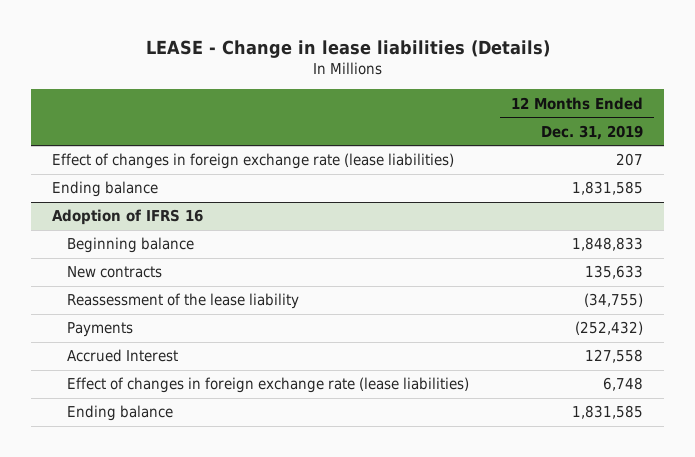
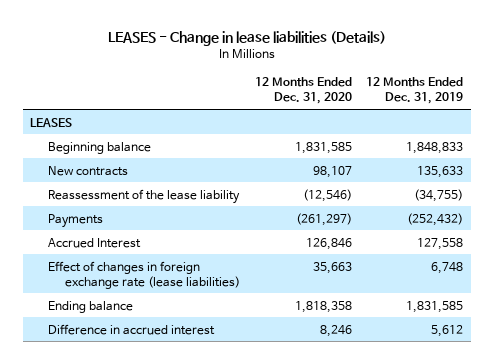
- LEASE - Change in lease liabilities (Details)
+ LEASES - Change in lease liabilities (Details)
- | 12 Months Ended Dec. 31, 2019
+ | 12 Months Ended Dec. 31, 2020 | 12 Months Ended Dec. 31, 2019
- Effect of changes in foreign exchange rate (lease liabilities) | 207
- Ending balance | 1,831,585
- Adoption of IFRS 16
+ LEASES
+ Difference in accrued interest | 8,246 | 5,612

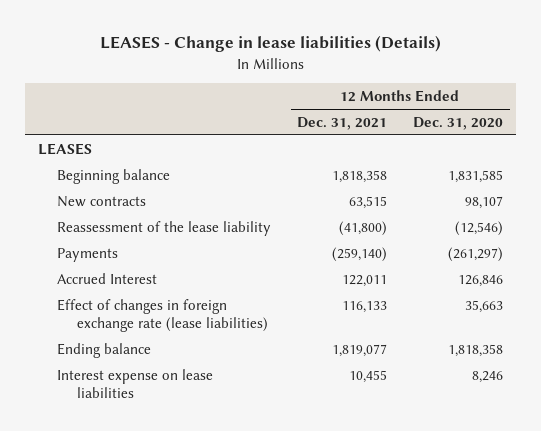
- | 12 Months Ended Dec. 31, 2020 | 12 Months Ended Dec. 31, 2019
+ | 12 Months Ended Dec. 31, 2021 | 12 Months Ended Dec. 31, 2020
- Difference in accrued interest | 8,246 | 5,612
+ Interest expense on lease liabilities | 10,455 | 8,246

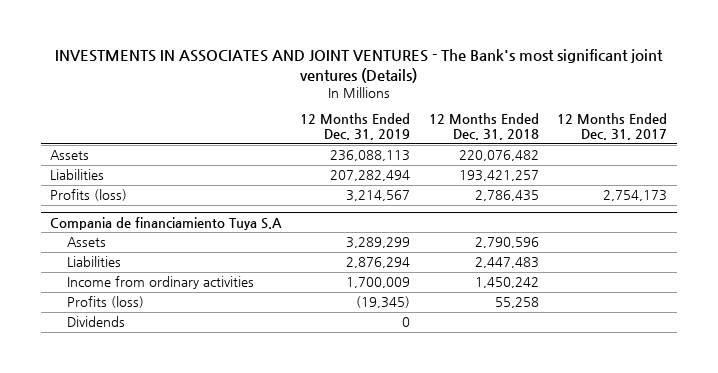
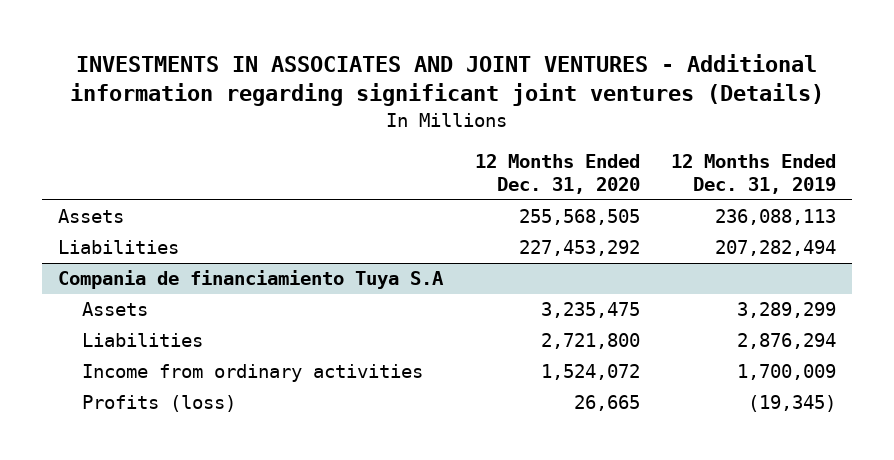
- INVESTMENTS IN ASSOCIATES AND JOINT VENTURES - The Bank's most significant joint ventures (Details)
+ INVESTMENTS IN ASSOCIATES AND JOINT VENTURES - Additional information regarding significant joint ventures (Details)
- | 12 Months Ended Dec. 31, 2019 | 12 Months Ended Dec. 31, 2018 | 12 Months Ended Dec. 31, 2017
+ | 12 Months Ended Dec. 31, 2020 | 12 Months Ended Dec. 31, 2019
- Profits (loss) | 3,214,567 | 2,786,435 | 2,754,173
@ Compania de financiamiento Tuya S.A
- Dividends | 0 | |

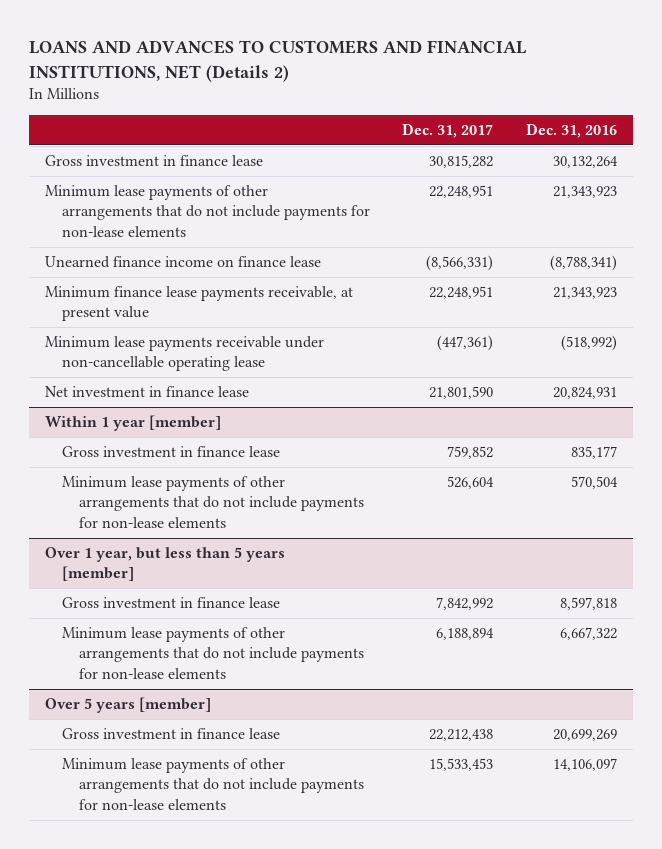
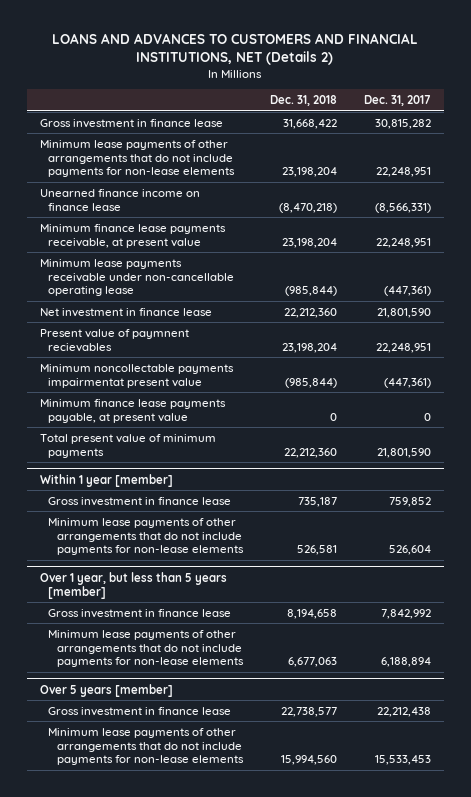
- | Dec. 31, 2017 | Dec. 31, 2016
+ | Dec. 31, 2018 | Dec. 31, 2017
+ Present value of paymnent recievables | 23,198,204 | 22,248,951
+ Minimum noncollectable payments impairmentat present value | (985,844) | (447,361)
+ Minimum finance lease payments payable, at present value | 0 | 0
+ Total present value of minimum payments | 22,212,360 | 21,801,590

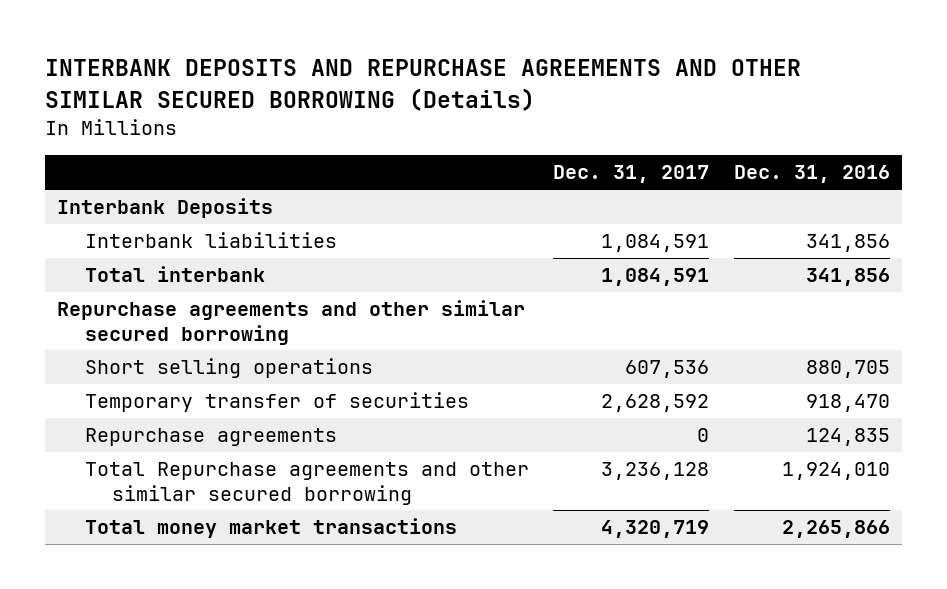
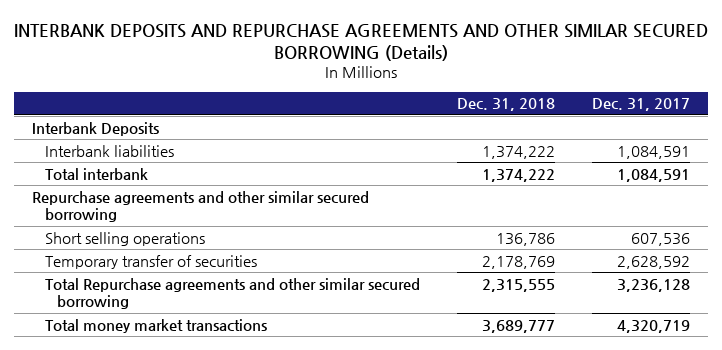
- | Dec. 31, 2017 | Dec. 31, 2016
+ | Dec. 31, 2018 | Dec. 31, 2017
- Repurchase agreements | 0 | 124,835

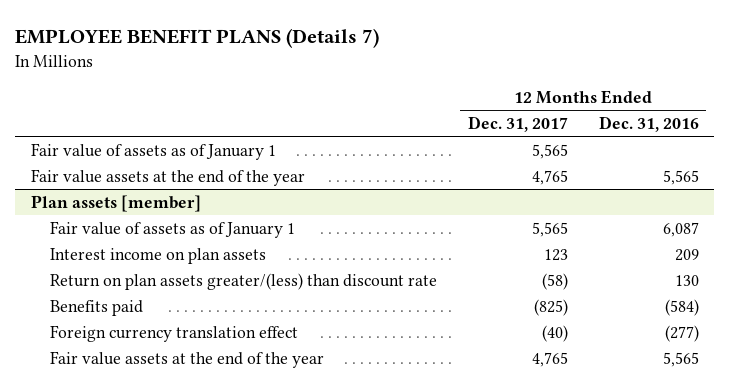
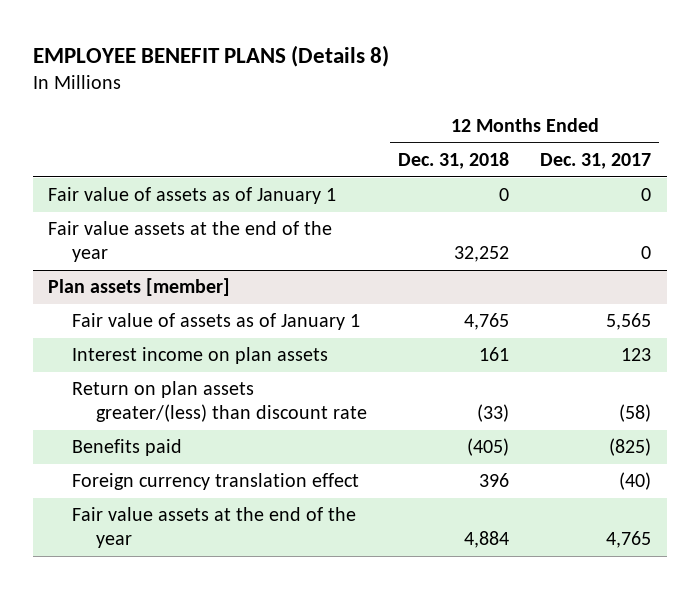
- EMPLOYEE BENEFIT PLANS (Details 7)
+ EMPLOYEE BENEFIT PLANS (Details 8)
- | 12 Months Ended Dec. 31, 2017 | 12 Months Ended Dec. 31, 2016
+ | 12 Months Ended Dec. 31, 2018 | 12 Months Ended Dec. 31, 2017
- Fair value of assets as of January 1 | 5,565 |
- Fair value assets at the end of the year | 4,765 | 5,565
+ Fair value of assets as of January 1 | 0 | 0
+ Fair value assets at the end of the year | 32,252 | 0

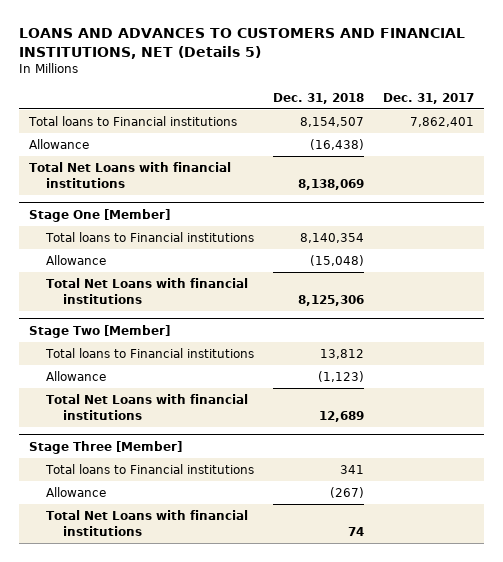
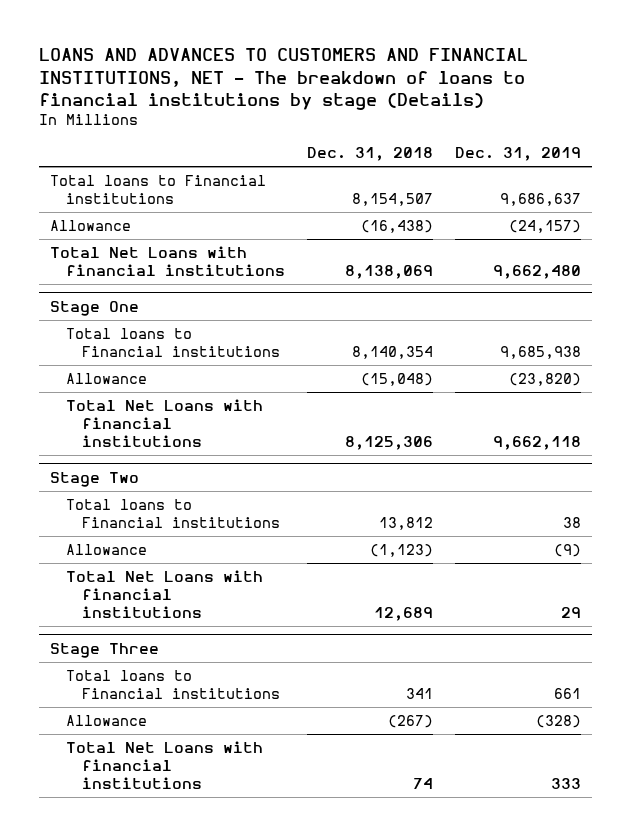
- LOANS AND ADVANCES TO CUSTOMERS AND FINANCIAL INSTITUTIONS, NET (Details 5)
+ LOANS AND ADVANCES TO CUSTOMERS AND FINANCIAL INSTITUTIONS, NET - The breakdown of loans to financial institutions by stage (Details)
- | Dec. 31, 2018 | Dec. 31, 2017
+ | Dec. 31, 2018 | Dec. 31, 2019
- Stage One [Member]
+ Stage One
- Stage Two [Member]
+ Stage Two
- Stage Three [Member]
+ Stage Three

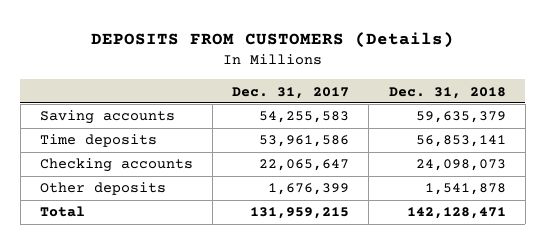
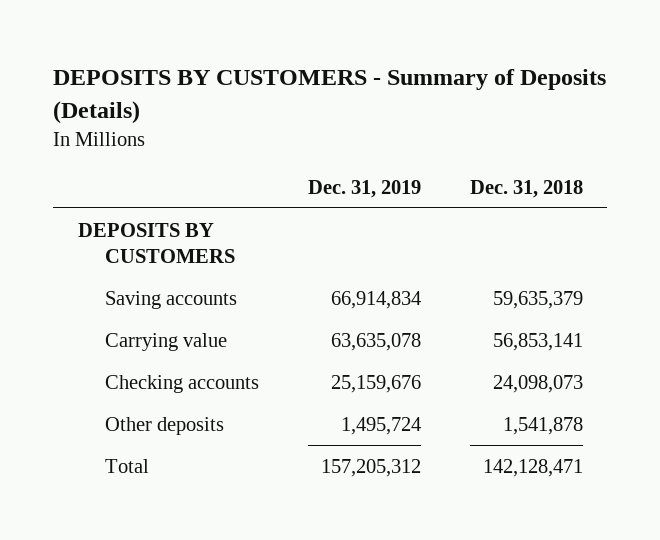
- DEPOSITS FROM CUSTOMERS (Details)
+ DEPOSITS BY CUSTOMERS - Summary of Deposits (Details)
- | Dec. 31, 2017 | Dec. 31, 2018
+ | Dec. 31, 2019 | Dec. 31, 2018
+ DEPOSITS BY CUSTOMERS
- Time deposits | 53,961,586 | 56,853,141
+ Carrying value | 63,635,078 | 56,853,141

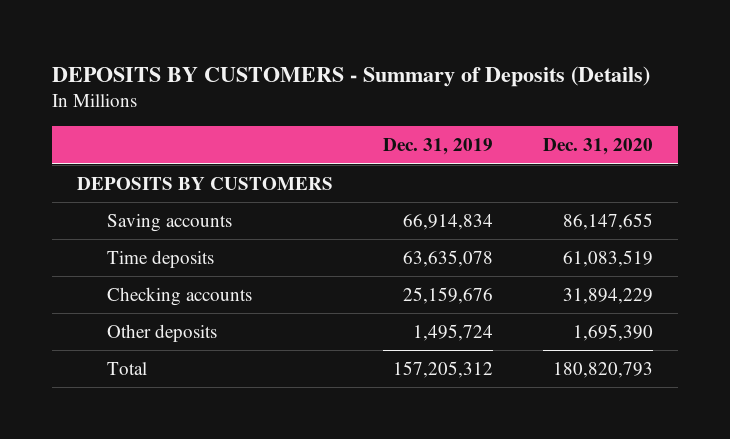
- | Dec. 31, 2019 | Dec. 31, 2018
+ | Dec. 31, 2019 | Dec. 31, 2020
- Carrying value | 63,635,078 | 56,853,141
+ Time deposits | 63,635,078 | 61,083,519

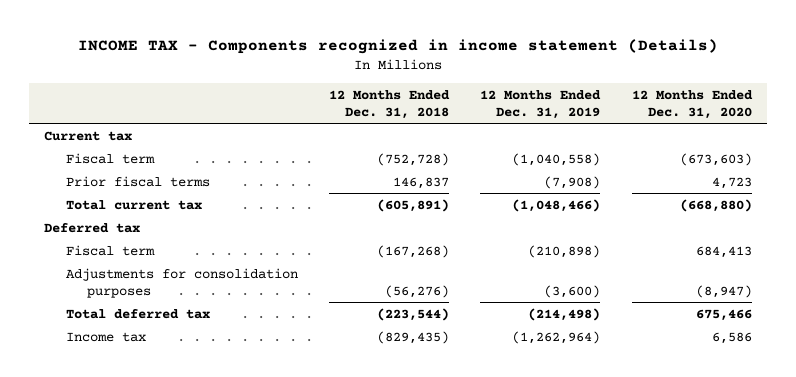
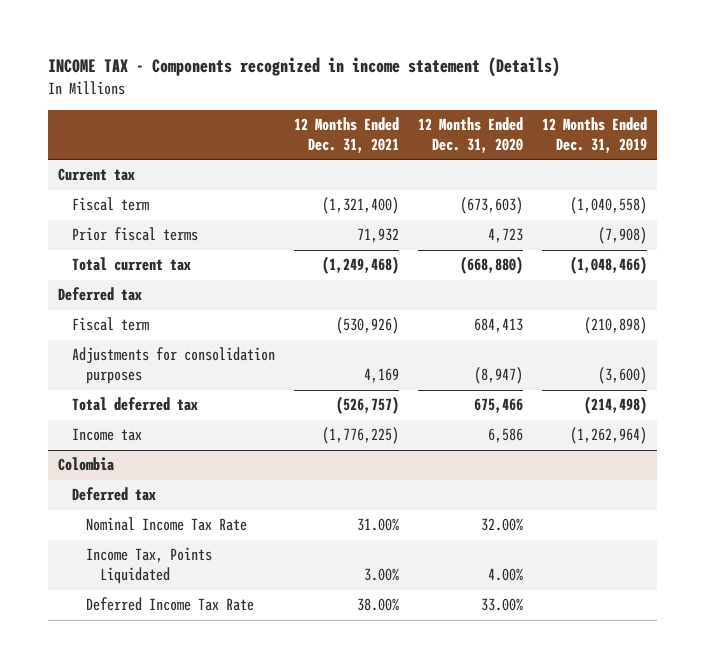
- | 12 Months Ended Dec. 31, 2018 | 12 Months Ended Dec. 31, 2019 | 12 Months Ended Dec. 31, 2020
+ | 12 Months Ended Dec. 31, 2021 | 12 Months Ended Dec. 31, 2020 | 12 Months Ended Dec. 31, 2019
+ Colombia
+ Deferred tax
+ Nominal Income Tax Rate | 31.00% | 32.00% |
+ Income Tax, Points Liquidated | 3.00% | 4.00% |
+ Deferred Income Tax Rate | 38.00% | 33.00% |

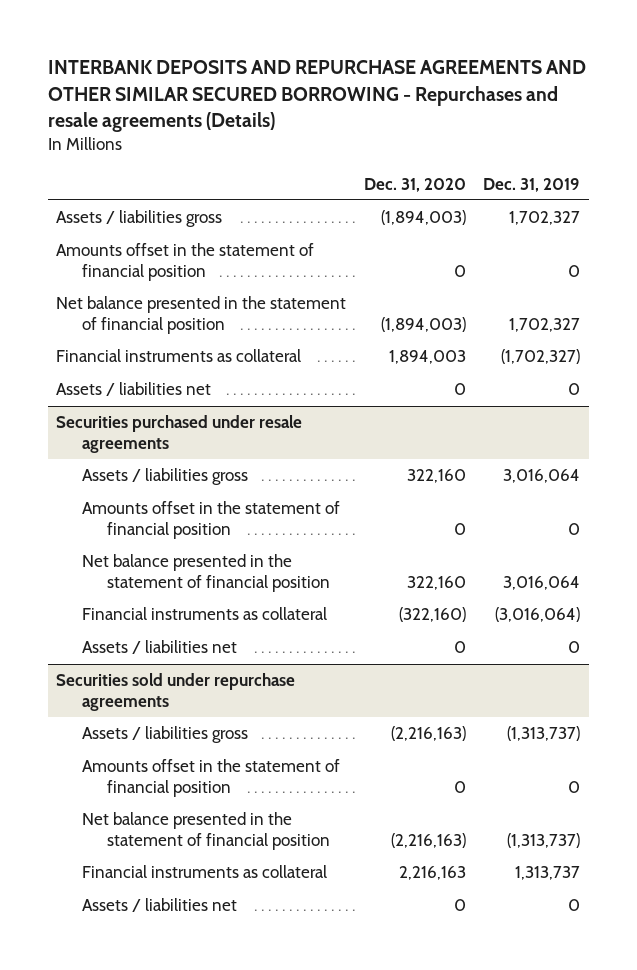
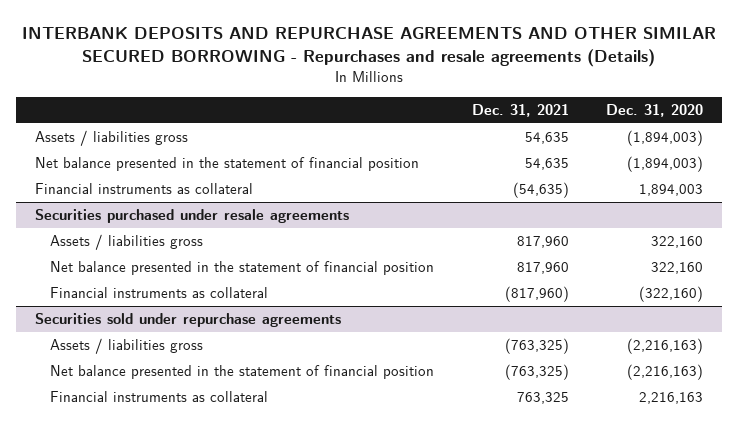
- | Dec. 31, 2020 | Dec. 31, 2019
+ | Dec. 31, 2021 | Dec. 31, 2020
- Amounts offset in the statement of financial position | 0 | 0
- Assets / liabilities net | 0 | 0
@ Securities purchased under resale agreements
- Amounts offset in the statement of financial position | 0 | 0
- Assets / liabilities net | 0 | 0
@ Securities sold under repurchase agreements
- Amounts offset in the statement of financial position | 0 | 0
- Assets / liabilities net | 0 | 0

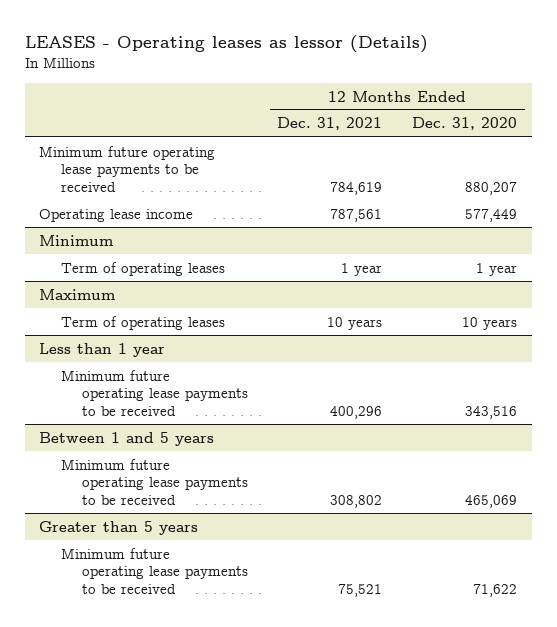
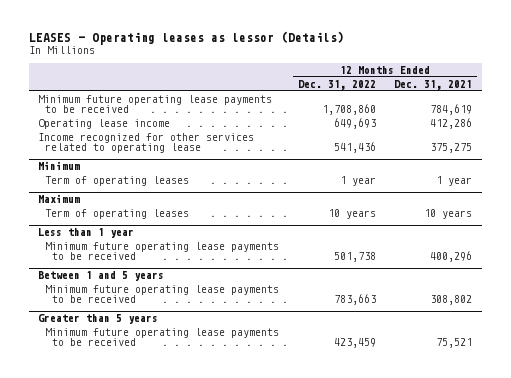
- | 12 Months Ended Dec. 31, 2021 | 12 Months Ended Dec. 31, 2020
+ | 12 Months Ended Dec. 31, 2022 | 12 Months Ended Dec. 31, 2021
- Operating lease income | 787,561 | 577,449
+ Operating lease income | 649,693 | 412,286
+ Income recognized for other services related to operating lease | 541,436 | 375,275

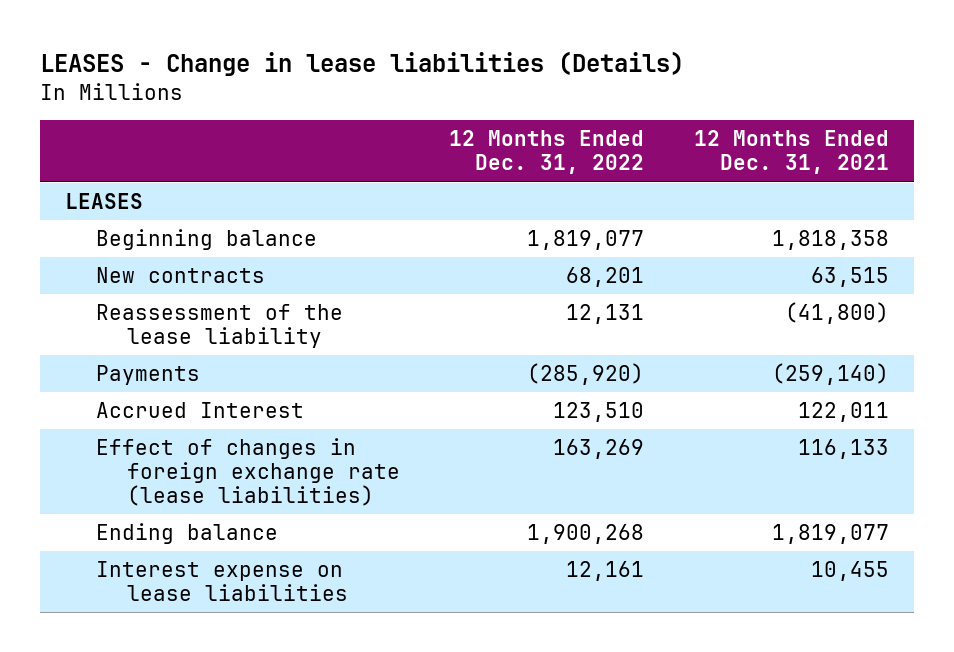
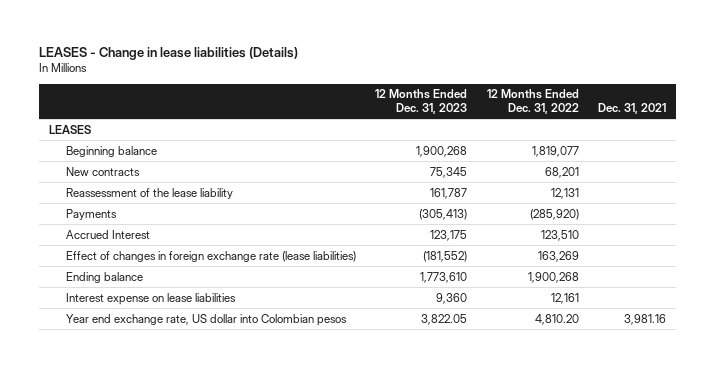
- | 12 Months Ended Dec. 31, 2022 | 12 Months Ended Dec. 31, 2021
+ | 12 Months Ended Dec. 31, 2023 | 12 Months Ended Dec. 31, 2022 | Dec. 31, 2021
+ Year end exchange rate, US dollar into Colombian pesos | 3,822.05 | 4,810.20 | 3,981.16

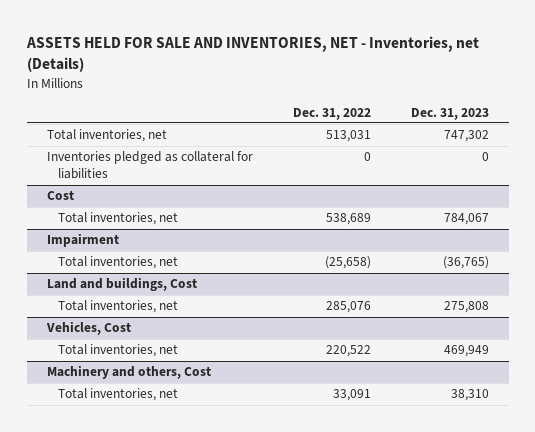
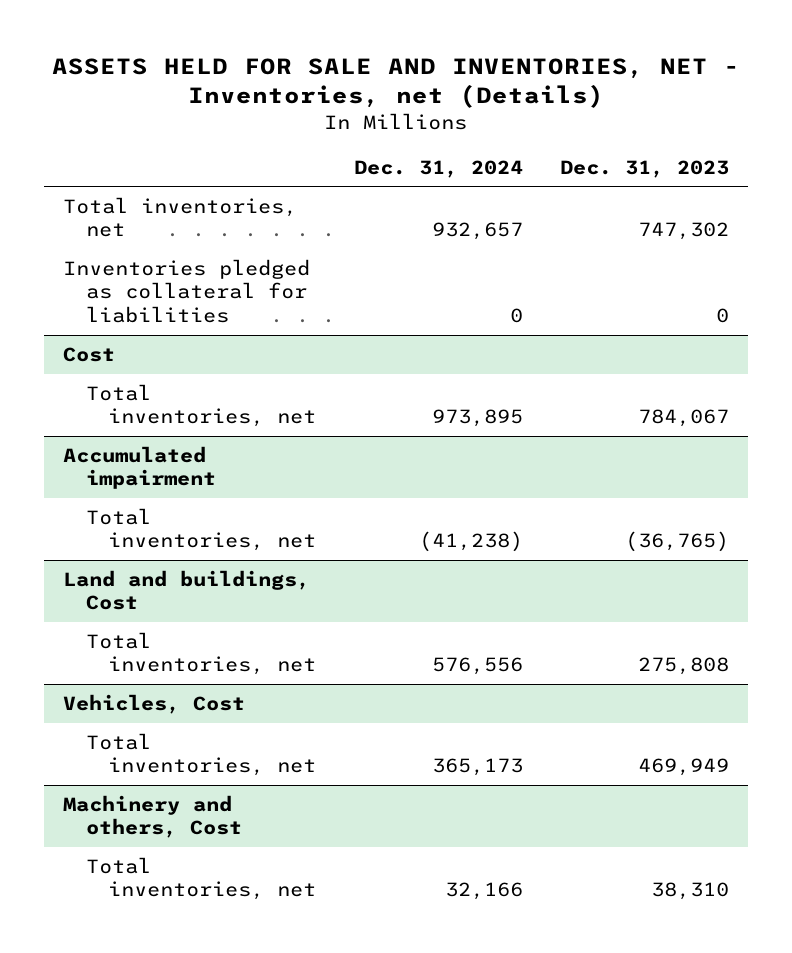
- | Dec. 31, 2022 | Dec. 31, 2023
+ | Dec. 31, 2024 | Dec. 31, 2023
- Impairment
+ Accumulated impairment

